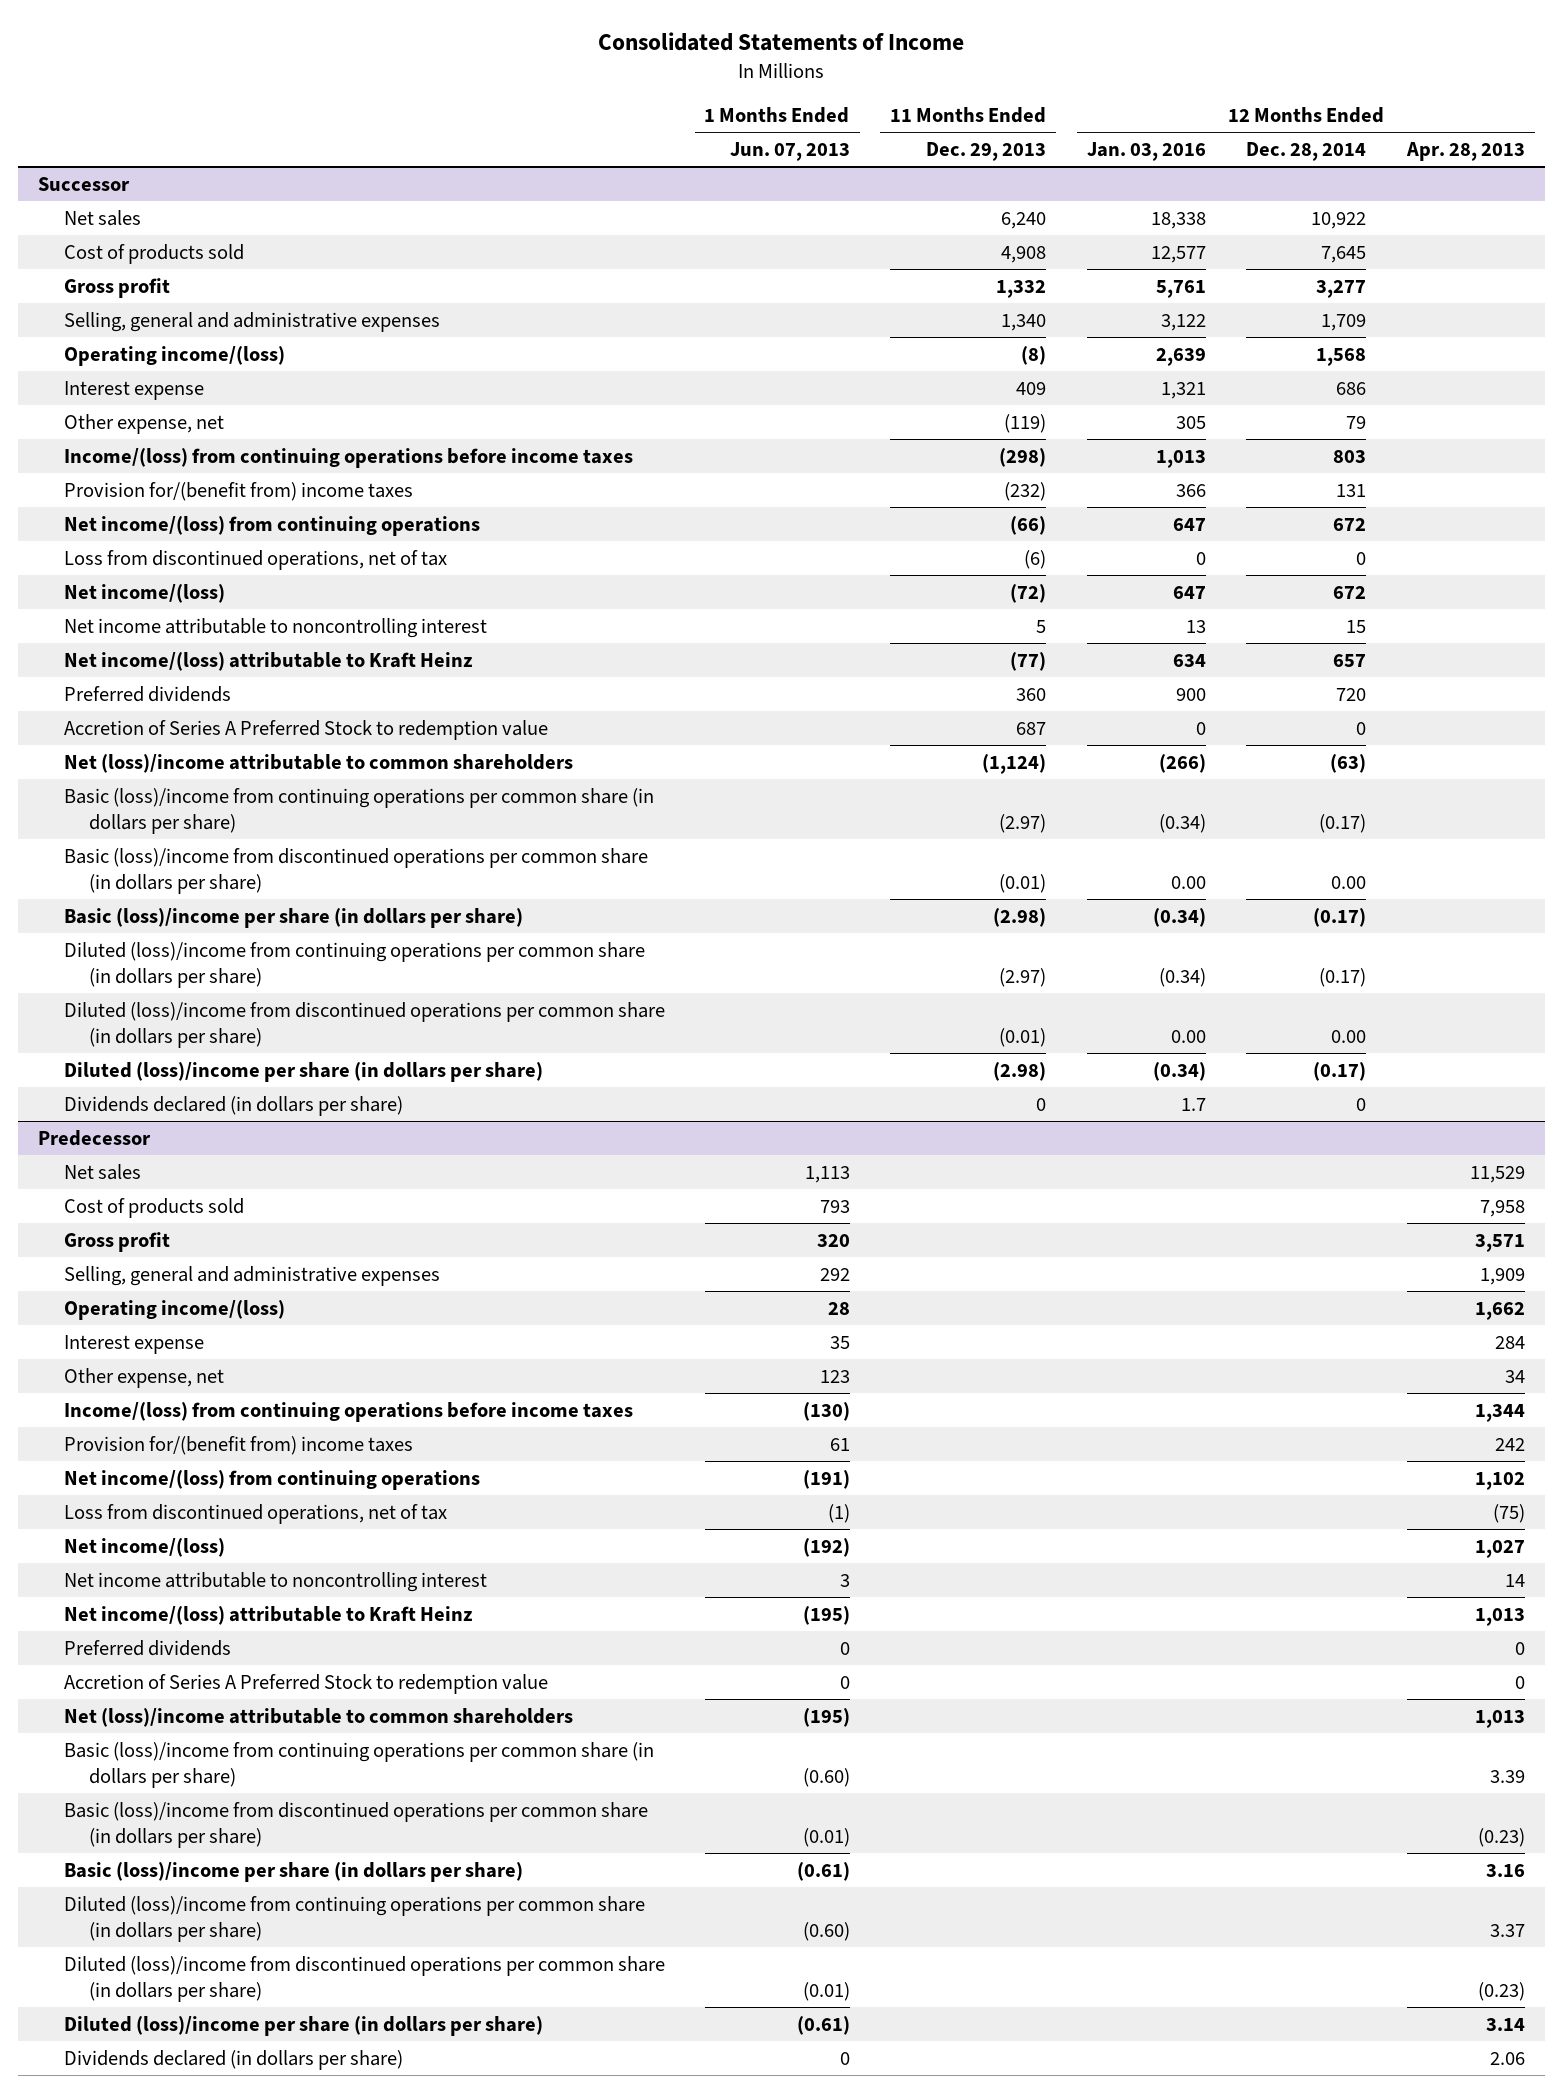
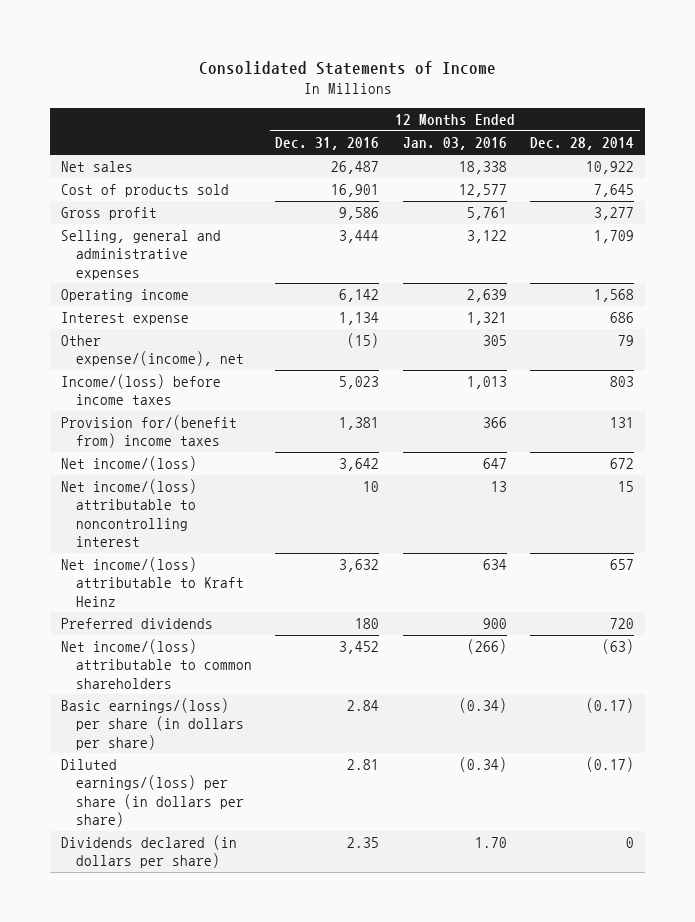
- | 1 Months Ended Jun. 07, 2013 | 11 Months Ended Dec. 29, 2013 | 12 Months Ended Jan. 03, 2016 | 12 Months Ended Dec. 28, 2014 | 12 Months Ended Apr. 28, 2013
+ | 12 Months Ended Dec. 31, 2016 | 12 Months Ended Jan. 03, 2016 | 12 Months Ended Dec. 28, 2014
- Successor
- Operating income/(loss) | | (8) | 2,639 | 1,568 |
+ Operating income | 6,142 | 2,639 | 1,568
- Other expense, net | | (119) | 305 | 79 |
- Income/(loss) from continuing operations before income taxes | | (298) | 1,013 | 803 |
+ Other expense/(income), net | (15) | 305 | 79
+ Income/(loss) before income taxes | 5,023 | 1,013 | 803
- Net income/(loss) from continuing operations | | (66) | 647 | 672 |
- Loss from discontinued operations, net of tax | | (6) | 0 | 0 |
- Net income attributable to noncontrolling interest | | 5 | 13 | 15 |
+ Net income/(loss) attributable to noncontrolling interest | 10 | 13 | 15
- Accretion of Series A Preferred Stock to redemption value | | 687 | 0 | 0 |
- Net (loss)/income attributable to common shareholders | | (1,124) | (266) | (63) |
- Basic (loss)/income from continuing operations per common share (in dollars per share) | | (2.97) | (0.34) | (0.17) |
- Basic (loss)/income from discontinued operations per common share (in dollars per share) | | (0.01) | 0.00 | 0.00 |
- Basic (loss)/income per share (in dollars per share) | | (2.98) | (0.34) | (0.17) |
- Diluted (loss)/income from continuing operations per common share (in dollars per share) | | (2.97) | (0.34) | (0.17) |
- Diluted (loss)/income from discontinued operations per common share (in dollars per share) | | (0.01) | 0.00 | 0.00 |
- Diluted (loss)/income per share (in dollars per share) | | (2.98) | (0.34) | (0.17) |
- Dividends declared (in dollars per share) | | 0 | 1.7 | 0 |
- Predecessor
- Net sales | 1,113 | | | | 11,529
- Cost of products sold | 793 | | | | 7,958
- Gross profit | 320 | | | | 3,571
- Selling, general and administrative expenses | 292 | | | | 1,909
- Operating income/(loss) | 28 | | | | 1,662
- Interest expense | 35 | | | | 284
- Other expense, net | 123 | | | | 34
- Income/(loss) from continuing operations before income taxes | (130) | | | | 1,344
- Provision for/(benefit from) income taxes | 61 | | | | 242
- Net income/(loss) from continuing operations | (191) | | | | 1,102
- Loss from discontinued operations, net of tax | (1) | | | | (75)
- Net income/(loss) | (192) | | | | 1,027
- Net income attributable to noncontrolling interest | 3 | | | | 14
- Net income/(loss) attributable to Kraft Heinz | (195) | | | | 1,013
- Preferred dividends | 0 | | | | 0
- Accretion of Series A Preferred Stock to redemption value | 0 | | | | 0
- Net (loss)/income attributable to common shareholders | (195) | | | | 1,013
- Basic (loss)/income from continuing operations per common share (in dollars per share) | (0.60) | | | | 3.39
- Basic (loss)/income from discontinued operations per common share (in dollars per share) | (0.01) | | | | (0.23)
- Basic (loss)/income per share (in dollars per share) | (0.61) | | | | 3.16
- Diluted (loss)/income from continuing operations per common share (in dollars per share) | (0.60) | | | | 3.37
- Diluted (loss)/income from discontinued operations per common share (in dollars per share) | (0.01) | | | | (0.23)
- Diluted (loss)/income per share (in dollars per share) | (0.61) | | | | 3.14
- Dividends declared (in dollars per share) | 0 | | | | 2.06
+ Net income/(loss) attributable to common shareholders | 3,452 | (266) | (63)
+ Basic earnings/(loss) per share (in dollars per share) | 2.84 | (0.34) | (0.17)
+ Diluted earnings/(loss) per share (in dollars per share) | 2.81 | (0.34) | (0.17)
+ Dividends declared (in dollars per share) | 2.35 | 1.70 | 0

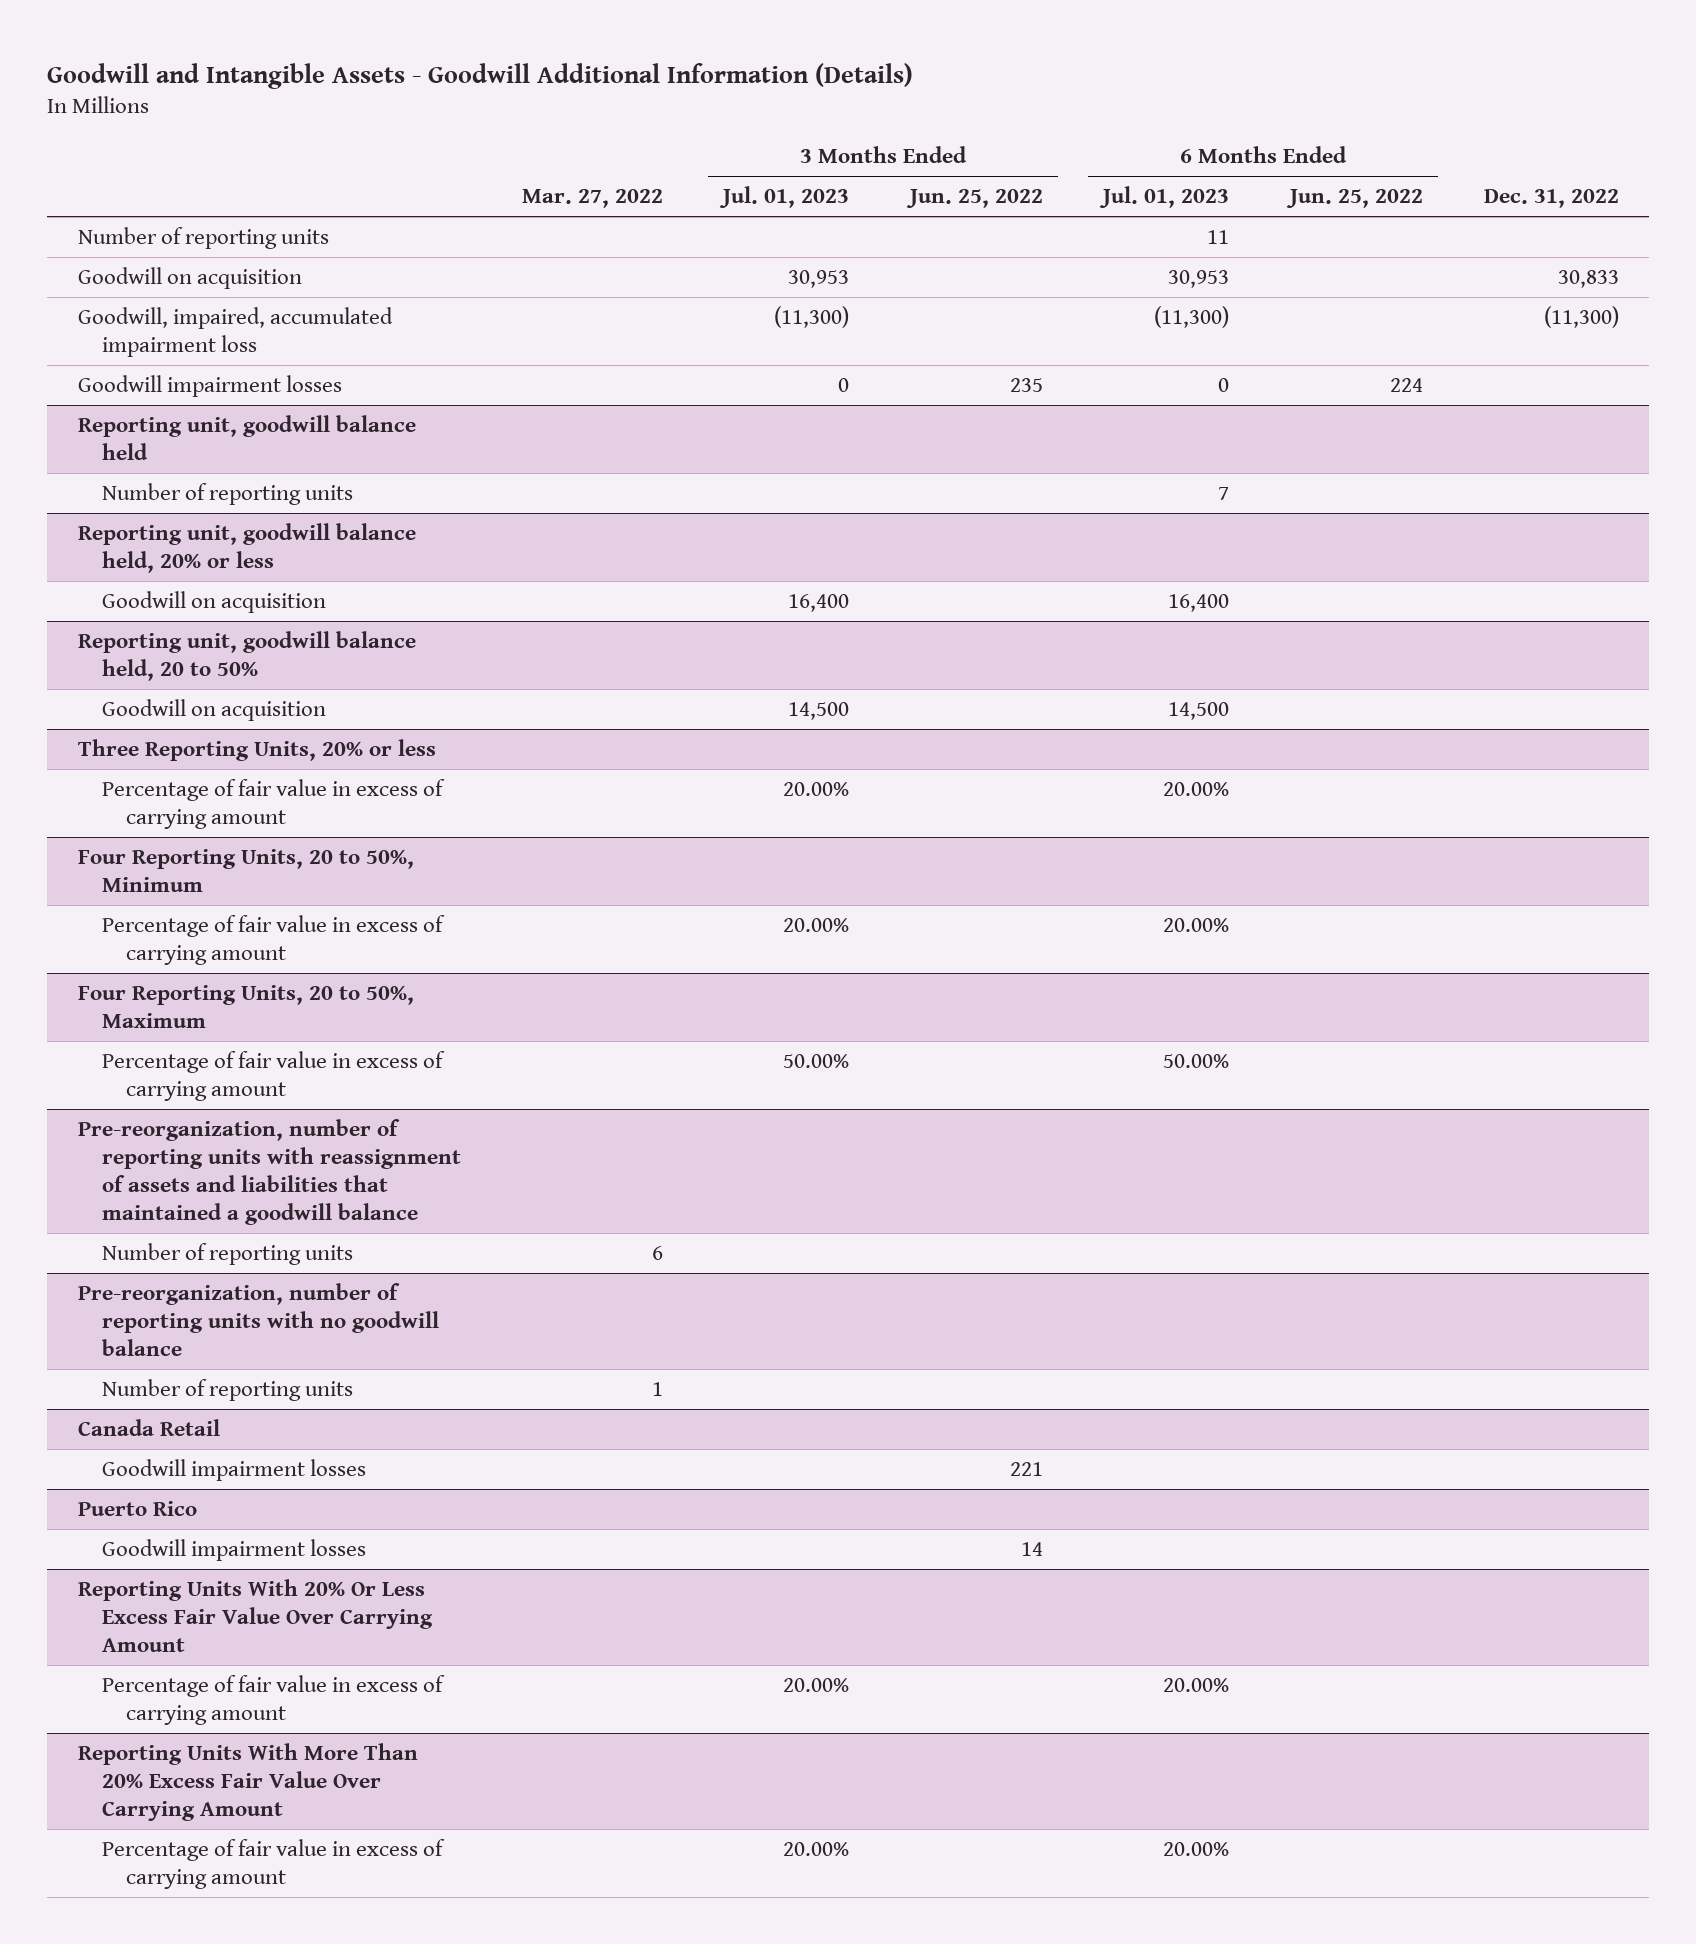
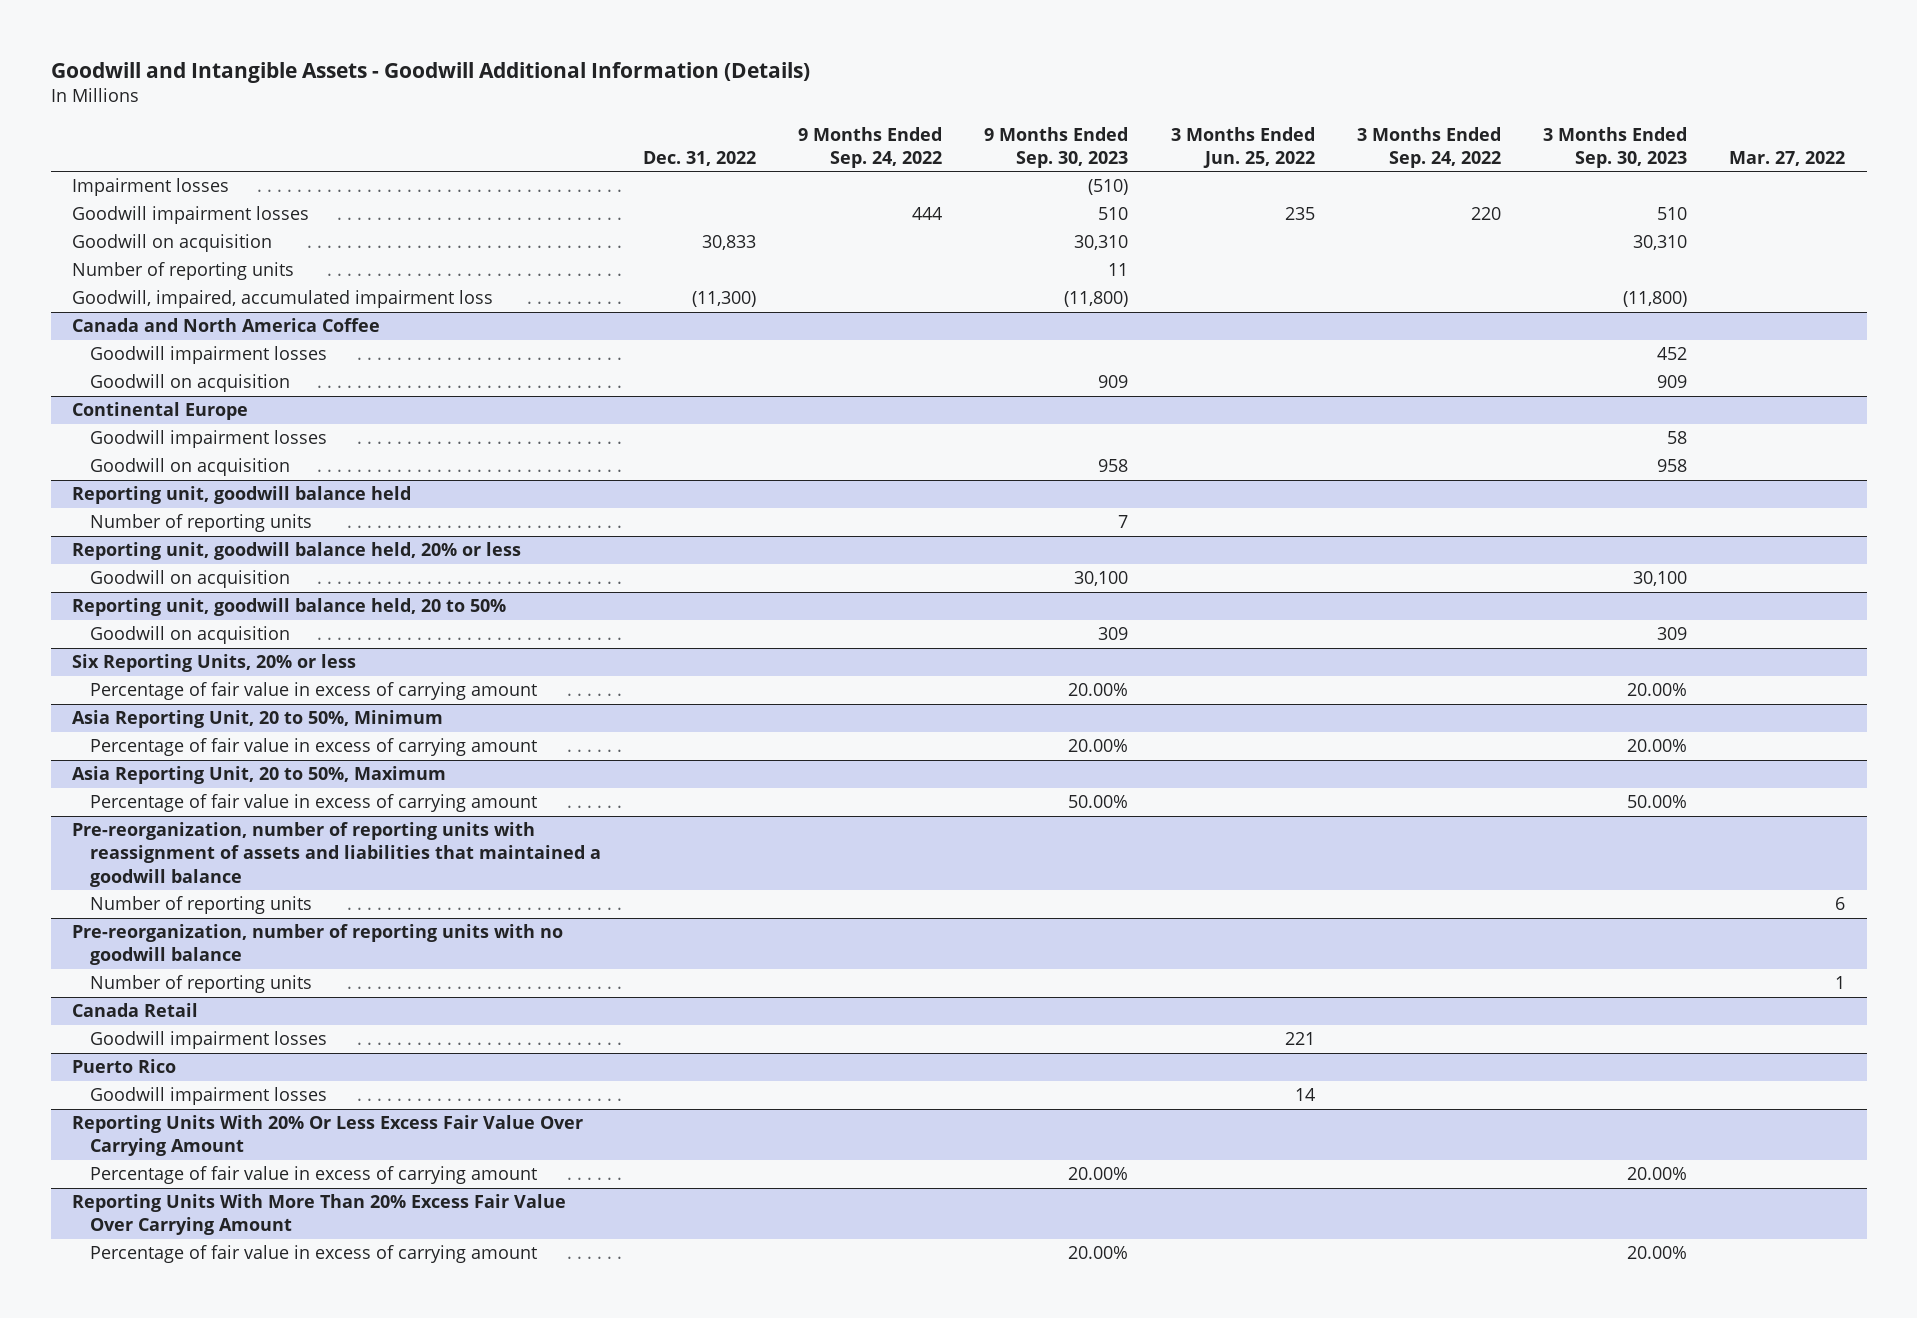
- | Mar. 27, 2022 | 3 Months Ended Jul. 01, 2023 | 3 Months Ended Jun. 25, 2022 | 6 Months Ended Jul. 01, 2023 | 6 Months Ended Jun. 25, 2022 | Dec. 31, 2022
+ | Dec. 31, 2022 | 9 Months Ended Sep. 24, 2022 | 9 Months Ended Sep. 30, 2023 | 3 Months Ended Jun. 25, 2022 | 3 Months Ended Sep. 24, 2022 | 3 Months Ended Sep. 30, 2023 | Mar. 27, 2022
+ Impairment losses | | | (510) | | | |
moved up: Goodwill impairment losses | | 444 | 510 | 235 | 220 | 510 |
moved down: Number of reporting units | | | 11 | | | |
+ Canada and North America Coffee
+ Goodwill impairment losses | | | | | | 452 |
+ Goodwill on acquisition | | | 909 | | | 909 |
+ Continental Europe
+ Goodwill impairment losses | | | | | | 58 |
+ Goodwill on acquisition | | | 958 | | | 958 |
- Three Reporting Units, 20% or less
+ Six Reporting Units, 20% or less
- Four Reporting Units, 20 to 50%, Minimum
+ Asia Reporting Unit, 20 to 50%, Minimum
- Four Reporting Units, 20 to 50%, Maximum
+ Asia Reporting Unit, 20 to 50%, Maximum

